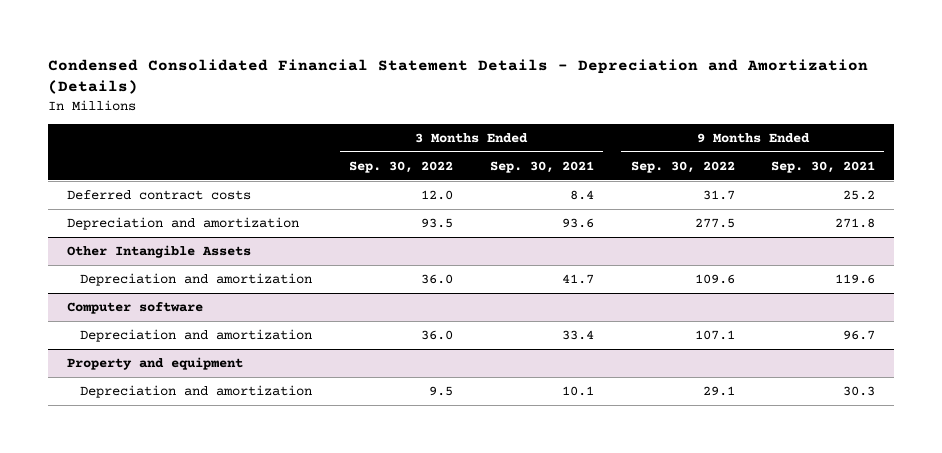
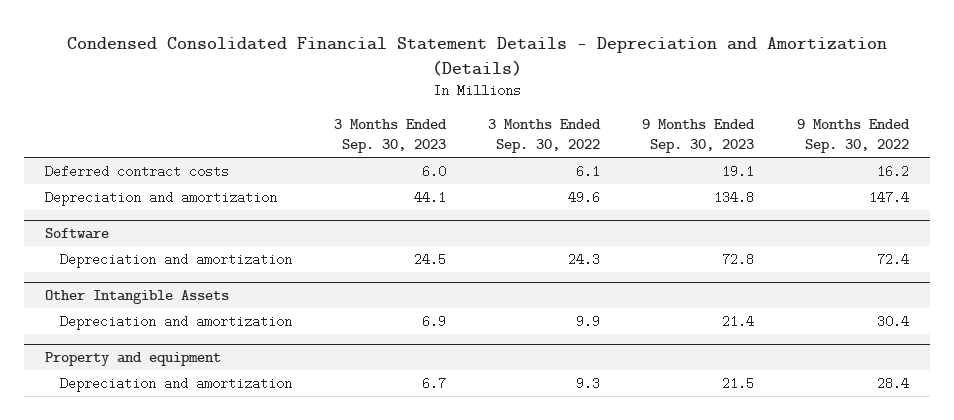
- | 3 Months Ended Sep. 30, 2022 | 3 Months Ended Sep. 30, 2021 | 9 Months Ended Sep. 30, 2022 | 9 Months Ended Sep. 30, 2021
+ | 3 Months Ended Sep. 30, 2023 | 3 Months Ended Sep. 30, 2022 | 9 Months Ended Sep. 30, 2023 | 9 Months Ended Sep. 30, 2022
- Deferred contract costs | 12.0 | 8.4 | 31.7 | 25.2
- Depreciation and amortization | 93.5 | 93.6 | 277.5 | 271.8
+ Deferred contract costs | 6.0 | 6.1 | 19.1 | 16.2
+ Depreciation and amortization | 44.1 | 49.6 | 134.8 | 147.4
+ Software
+ Depreciation and amortization | 24.5 | 24.3 | 72.8 | 72.4
@ Other Intangible Assets
- Depreciation and amortization | 36.0 | 41.7 | 109.6 | 119.6
- Computer software
- Depreciation and amortization | 36.0 | 33.4 | 107.1 | 96.7
@ Other Intangible Assets
+ Depreciation and amortization | 6.9 | 9.9 | 21.4 | 30.4
@ Property and equipment
- Depreciation and amortization | 9.5 | 10.1 | 29.1 | 30.3
+ Depreciation and amortization | 6.7 | 9.3 | 21.5 | 28.4

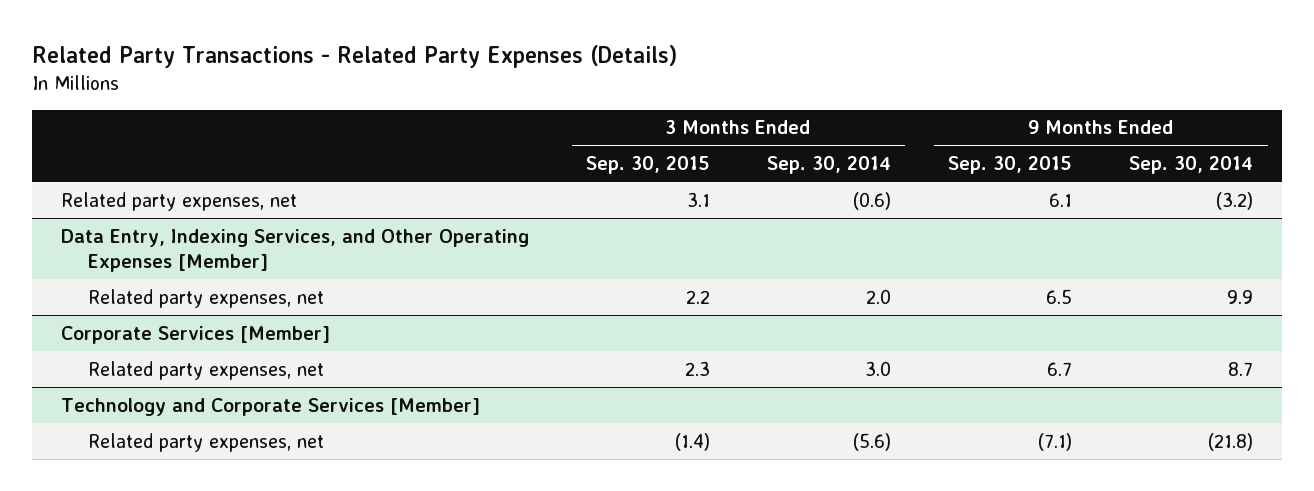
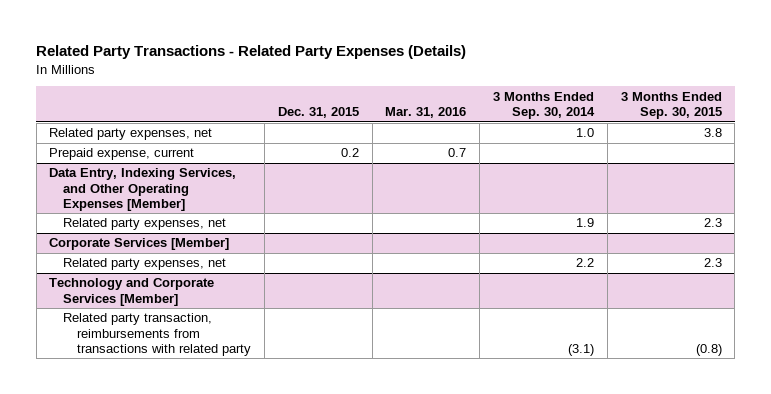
- | 3 Months Ended Sep. 30, 2015 | 3 Months Ended Sep. 30, 2014 | 9 Months Ended Sep. 30, 2015 | 9 Months Ended Sep. 30, 2014
+ | Dec. 31, 2015 | Mar. 31, 2016 | 3 Months Ended Sep. 30, 2014 | 3 Months Ended Sep. 30, 2015
- Related party expenses, net | 3.1 | (0.6) | 6.1 | (3.2)
+ Related party expenses, net | | | 1.0 | 3.8
+ Prepaid expense, current | 0.2 | 0.7 | |
@ Data Entry, Indexing Services, and Other Operating Expenses [Member]
- Related party expenses, net | 2.2 | 2.0 | 6.5 | 9.9
+ Related party expenses, net | | | 1.9 | 2.3
@ Corporate Services [Member]
- Related party expenses, net | 2.3 | 3.0 | 6.7 | 8.7
+ Related party expenses, net | | | 2.2 | 2.3
@ Technology and Corporate Services [Member]
- Related party expenses, net | (1.4) | (5.6) | (7.1) | (21.8)
+ Related party transaction, reimbursements from transactions with related party | | | (3.1) | (0.8)

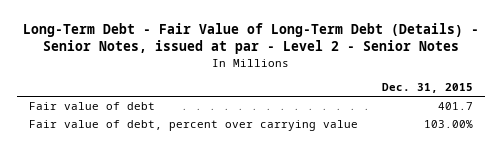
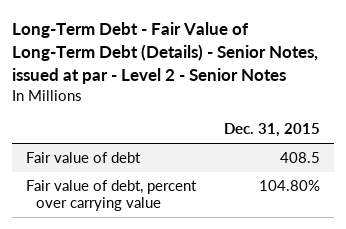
- Fair value of debt | 401.7
- Fair value of debt, percent over carrying value | 103.00%
+ Fair value of debt | 408.5
+ Fair value of debt, percent over carrying value | 104.80%

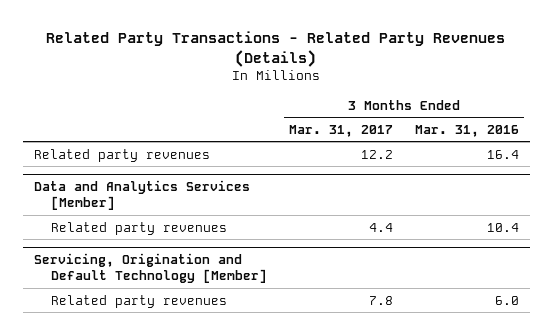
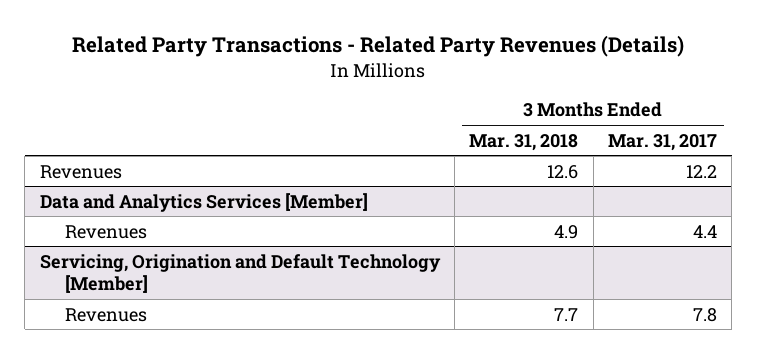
- | 3 Months Ended Mar. 31, 2017 | 3 Months Ended Mar. 31, 2016
+ | 3 Months Ended Mar. 31, 2018 | 3 Months Ended Mar. 31, 2017
- Related party revenues | 12.2 | 16.4
+ Revenues | 12.6 | 12.2
@ Data and Analytics Services [Member]
- Related party revenues | 4.4 | 10.4
+ Revenues | 4.9 | 4.4
@ Servicing, Origination and Default Technology [Member]
- Related party revenues | 7.8 | 6.0
+ Revenues | 7.7 | 7.8

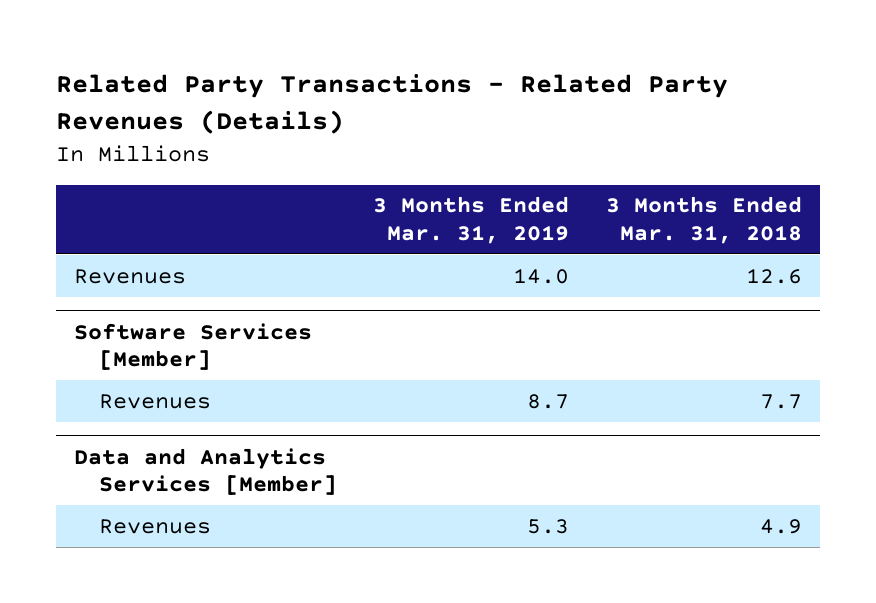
- | 3 Months Ended Mar. 31, 2018 | 3 Months Ended Mar. 31, 2017
+ | 3 Months Ended Mar. 31, 2019 | 3 Months Ended Mar. 31, 2018
+ Software Services [Member]
+ Revenues | 8.7 | 7.7
- Servicing, Origination and Default Technology [Member]
- Revenues | 7.7 | 7.8

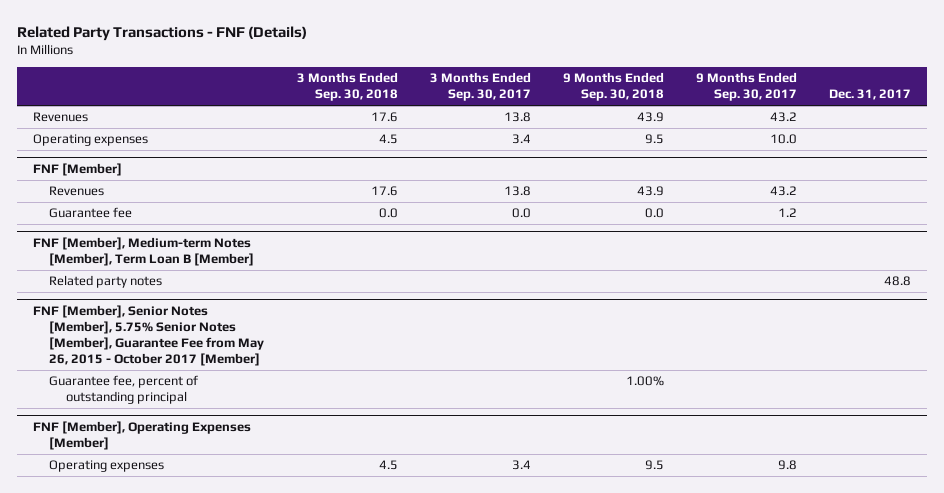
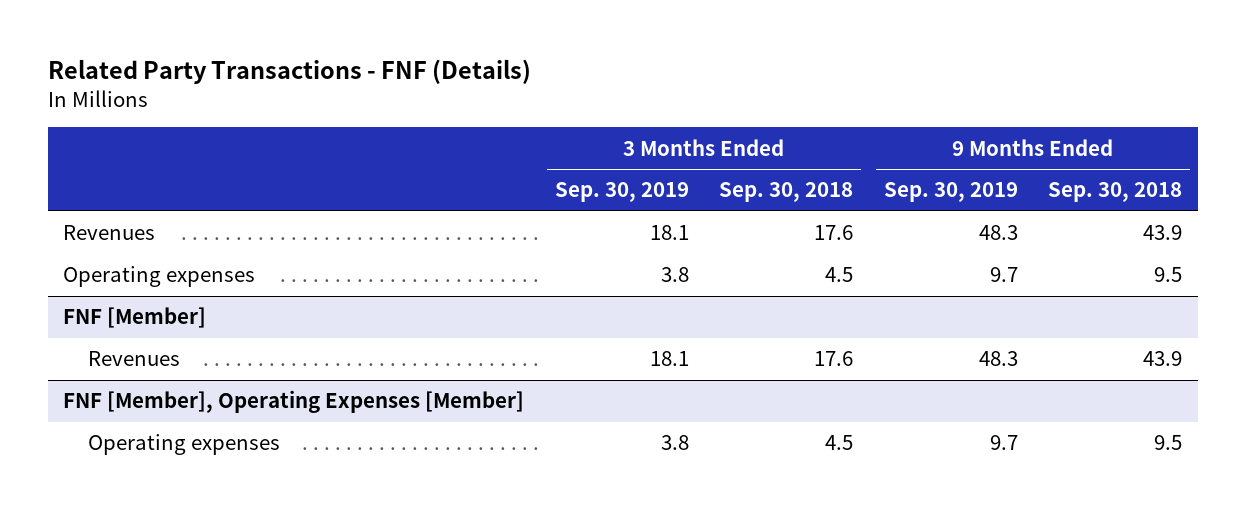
- | 3 Months Ended Sep. 30, 2018 | 3 Months Ended Sep. 30, 2017 | 9 Months Ended Sep. 30, 2018 | 9 Months Ended Sep. 30, 2017 | Dec. 31, 2017
+ | 3 Months Ended Sep. 30, 2019 | 3 Months Ended Sep. 30, 2018 | 9 Months Ended Sep. 30, 2019 | 9 Months Ended Sep. 30, 2018
@ FNF [Member]
- Guarantee fee | 0.0 | 0.0 | 0.0 | 1.2 |
- FNF [Member], Medium-term Notes [Member], Term Loan B [Member]
- Related party notes | | | | | 48.8
- FNF [Member], Senior Notes [Member], 5.75% Senior Notes [Member], Guarantee Fee from May 26, 2015 - October 2017 [Member]
- Guarantee fee, percent of outstanding principal | | | 1.00% | |

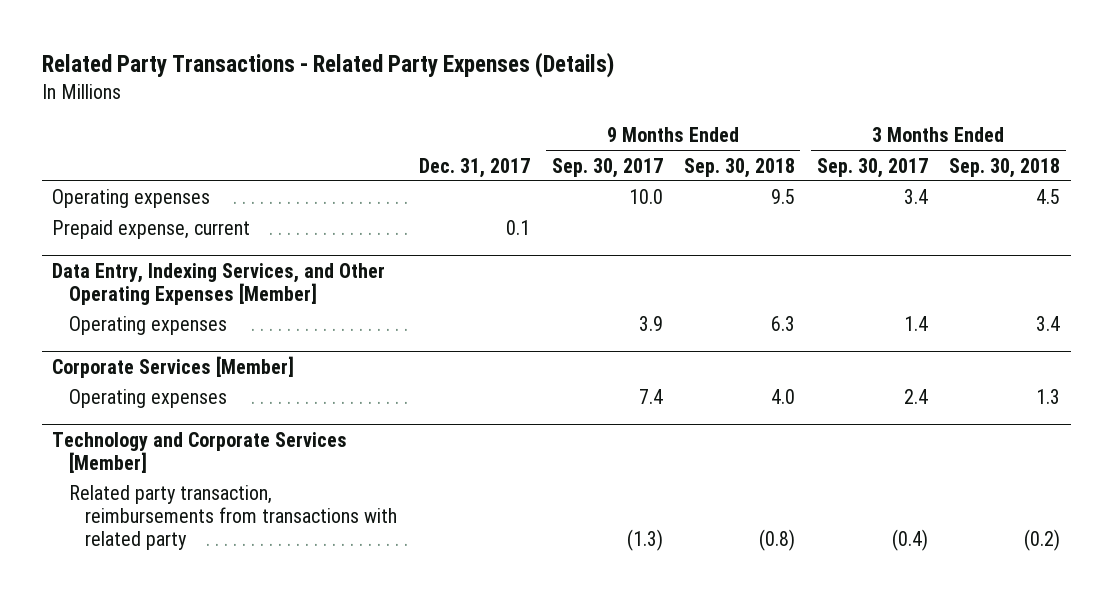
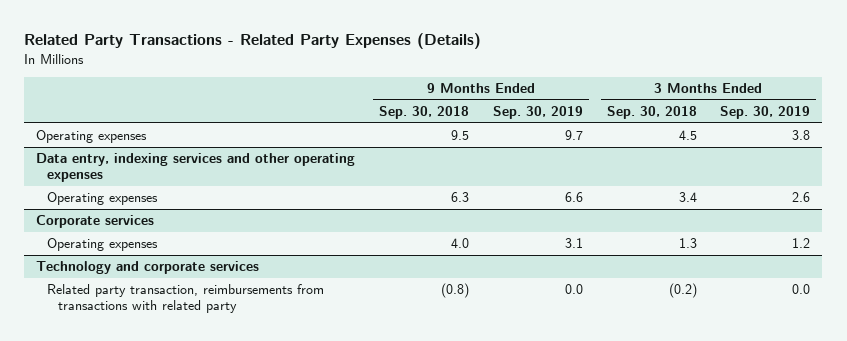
- | Dec. 31, 2017 | 9 Months Ended Sep. 30, 2017 | 9 Months Ended Sep. 30, 2018 | 3 Months Ended Sep. 30, 2017 | 3 Months Ended Sep. 30, 2018
+ | 9 Months Ended Sep. 30, 2018 | 9 Months Ended Sep. 30, 2019 | 3 Months Ended Sep. 30, 2018 | 3 Months Ended Sep. 30, 2019
- Prepaid expense, current | 0.1 | | | |
- Data Entry, Indexing Services, and Other Operating Expenses [Member]
+ Data entry, indexing services and other operating expenses
- Corporate Services [Member]
+ Corporate services
- Technology and Corporate Services [Member]
+ Technology and corporate services

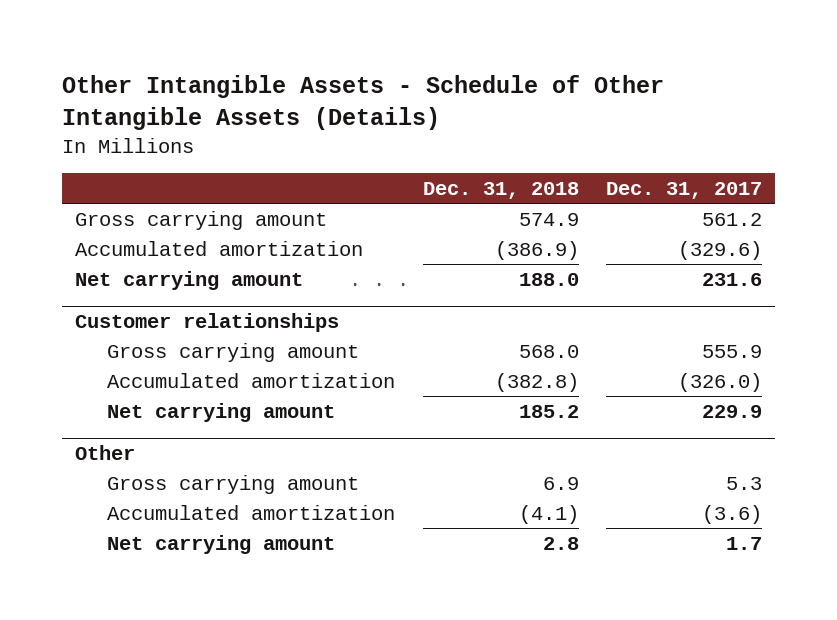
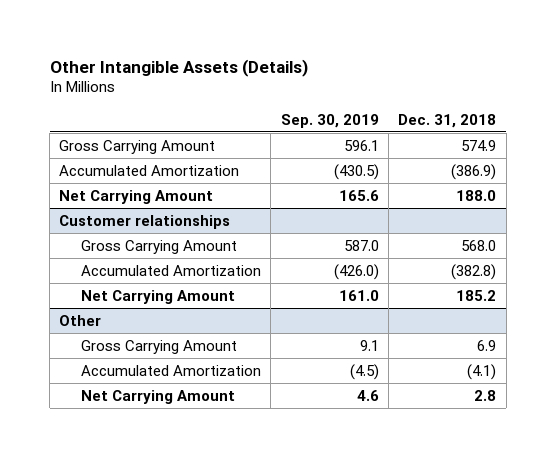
- Other Intangible Assets - Schedule of Other Intangible Assets (Details)
+ Other Intangible Assets (Details)
- | Dec. 31, 2018 | Dec. 31, 2017
+ | Sep. 30, 2019 | Dec. 31, 2018
- Gross carrying amount | 574.9 | 561.2
- Accumulated amortization | (386.9) | (329.6)
- Net carrying amount | 188.0 | 231.6
+ Gross Carrying Amount | 596.1 | 574.9
+ Accumulated Amortization | (430.5) | (386.9)
+ Net Carrying Amount | 165.6 | 188.0
@ Customer relationships
- Gross carrying amount | 568.0 | 555.9
- Accumulated amortization | (382.8) | (326.0)
- Net carrying amount | 185.2 | 229.9
+ Gross Carrying Amount | 587.0 | 568.0
+ Accumulated Amortization | (426.0) | (382.8)
+ Net Carrying Amount | 161.0 | 185.2
@ Other
- Gross carrying amount | 6.9 | 5.3
- Accumulated amortization | (4.1) | (3.6)
- Net carrying amount | 2.8 | 1.7
+ Gross Carrying Amount | 9.1 | 6.9
+ Accumulated Amortization | (4.5) | (4.1)
+ Net Carrying Amount | 4.6 | 2.8

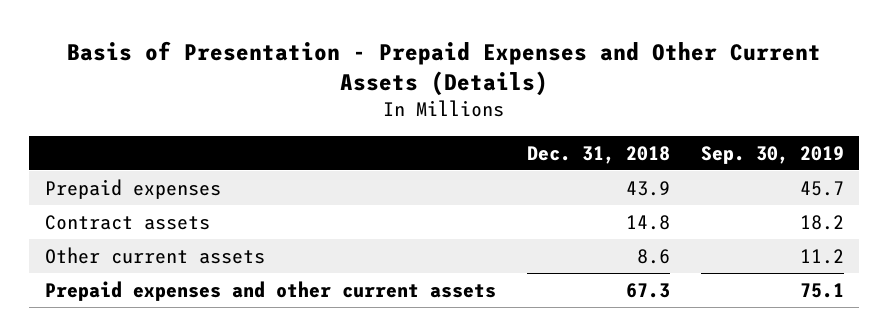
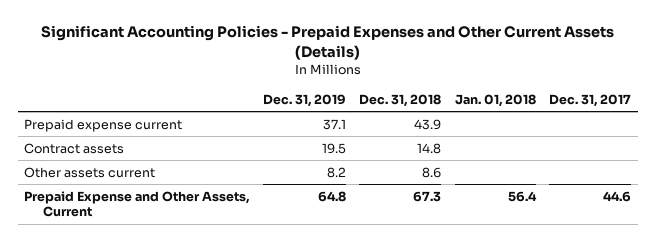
- Basis of Presentation - Prepaid Expenses and Other Current Assets (Details)
+ Significant Accounting Policies - Prepaid Expenses and Other Current Assets (Details)
- | Dec. 31, 2018 | Sep. 30, 2019
+ | Dec. 31, 2019 | Dec. 31, 2018 | Jan. 01, 2018 | Dec. 31, 2017
- Prepaid expenses | 43.9 | 45.7
+ Prepaid expense current | 37.1 | 43.9 | |
- Other current assets | 8.6 | 11.2
- Prepaid expenses and other current assets | 67.3 | 75.1
+ Other assets current | 8.2 | 8.6 | |
+ Prepaid Expense and Other Assets, Current | 64.8 | 67.3 | 56.4 | 44.6

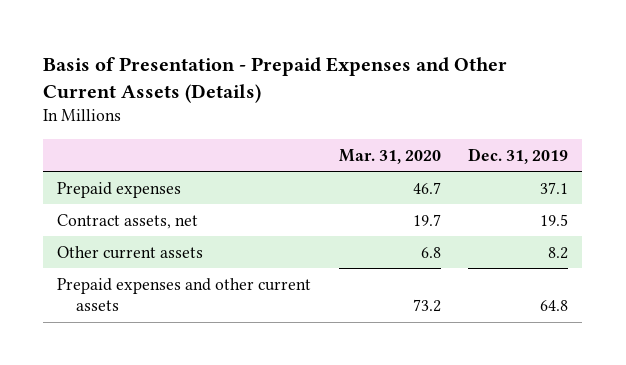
- Significant Accounting Policies - Prepaid Expenses and Other Current Assets (Details)
+ Basis of Presentation - Prepaid Expenses and Other Current Assets (Details)
- | Dec. 31, 2019 | Dec. 31, 2018 | Jan. 01, 2018 | Dec. 31, 2017
+ | Mar. 31, 2020 | Dec. 31, 2019
- Prepaid expense current | 37.1 | 43.9 | |
- Contract assets | 19.5 | 14.8 | |
- Other assets current | 8.2 | 8.6 | |
- Prepaid Expense and Other Assets, Current | 64.8 | 67.3 | 56.4 | 44.6
+ Prepaid expenses | 46.7 | 37.1
+ Contract assets, net | 19.7 | 19.5
+ Other current assets | 6.8 | 8.2
+ Prepaid expenses and other current assets | 73.2 | 64.8

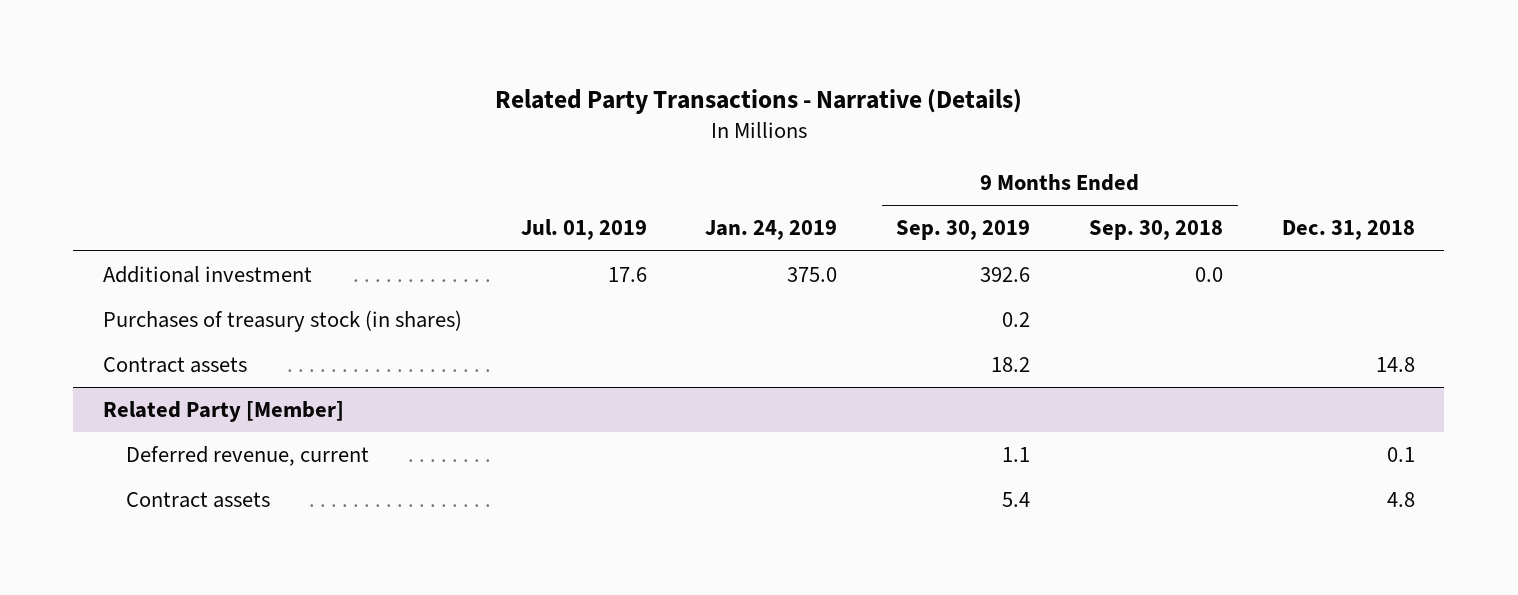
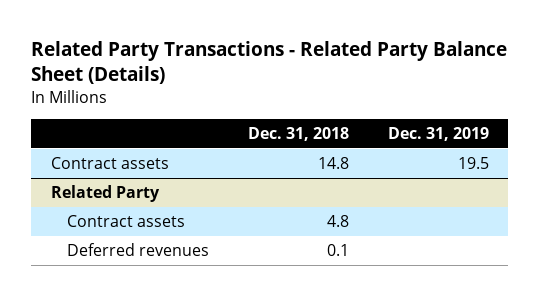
- Related Party Transactions - Narrative (Details)
+ Related Party Transactions - Related Party Balance Sheet (Details)
- | Jul. 01, 2019 | Jan. 24, 2019 | 9 Months Ended Sep. 30, 2019 | 9 Months Ended Sep. 30, 2018 | Dec. 31, 2018
+ | Dec. 31, 2018 | Dec. 31, 2019
- Additional investment | 17.6 | 375.0 | 392.6 | 0.0 |
- Purchases of treasury stock (in shares) | | | 0.2 | |
- Related Party [Member]
- Deferred revenue, current | | | 1.1 | | 0.1
+ Related Party
+ Deferred revenues | 0.1 |

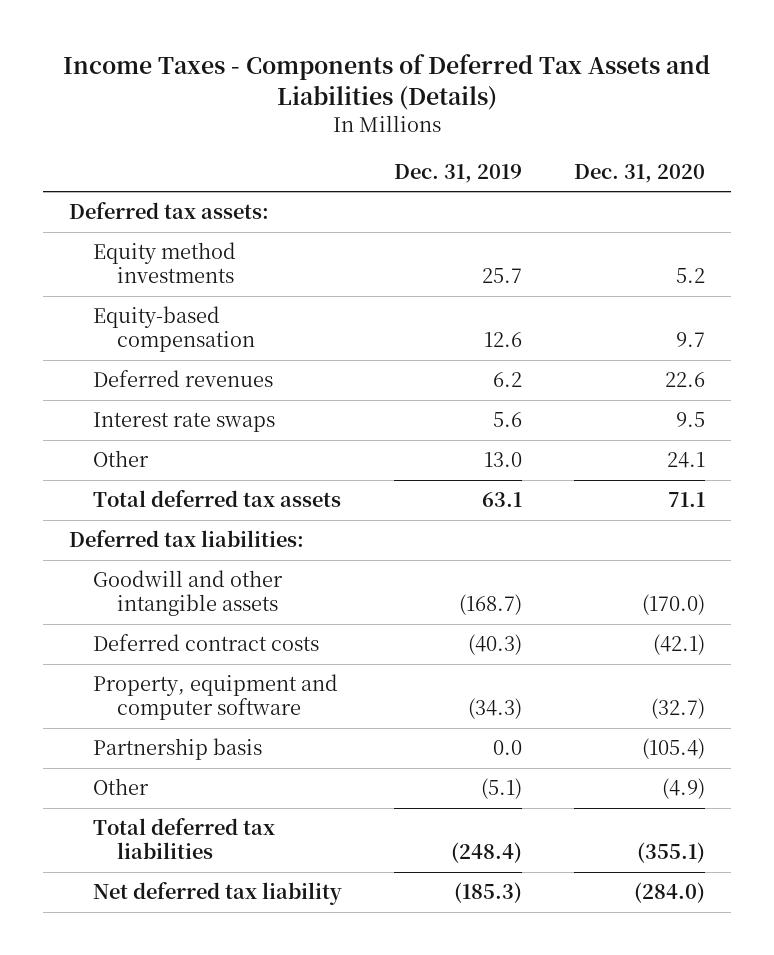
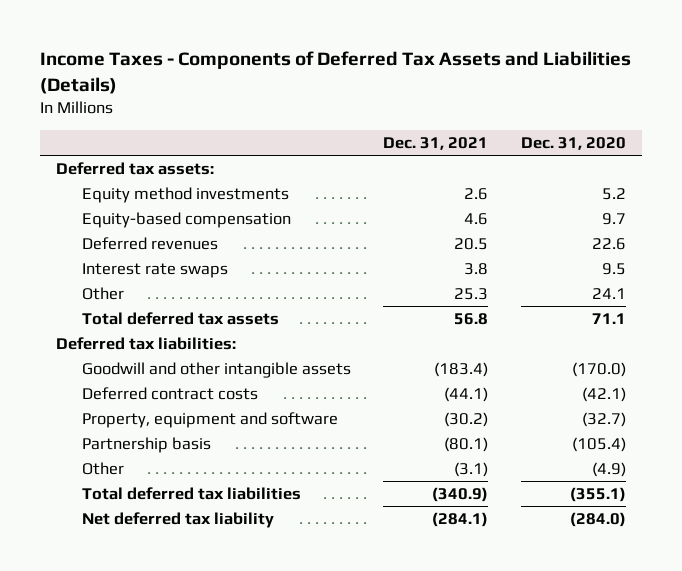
- | Dec. 31, 2019 | Dec. 31, 2020
+ | Dec. 31, 2021 | Dec. 31, 2020
- Property, equipment and computer software | (34.3) | (32.7)
+ Property, equipment and software | (30.2) | (32.7)

